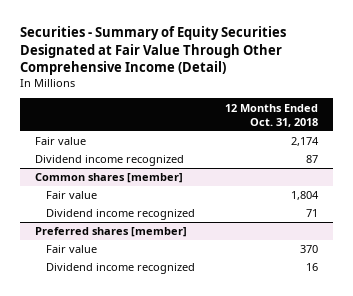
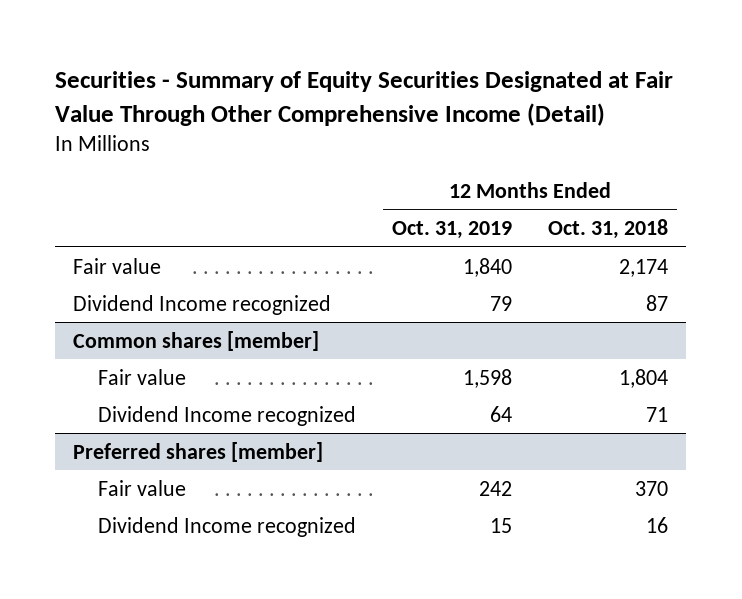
- | 12 Months Ended Oct. 31, 2018
+ | 12 Months Ended Oct. 31, 2019 | 12 Months Ended Oct. 31, 2018
- Dividend income recognized | 87
+ Dividend Income recognized | 79 | 87
@ Common shares [member]
- Dividend income recognized | 71
+ Dividend Income recognized | 64 | 71
@ Preferred shares [member]
- Dividend income recognized | 16
+ Dividend Income recognized | 15 | 16

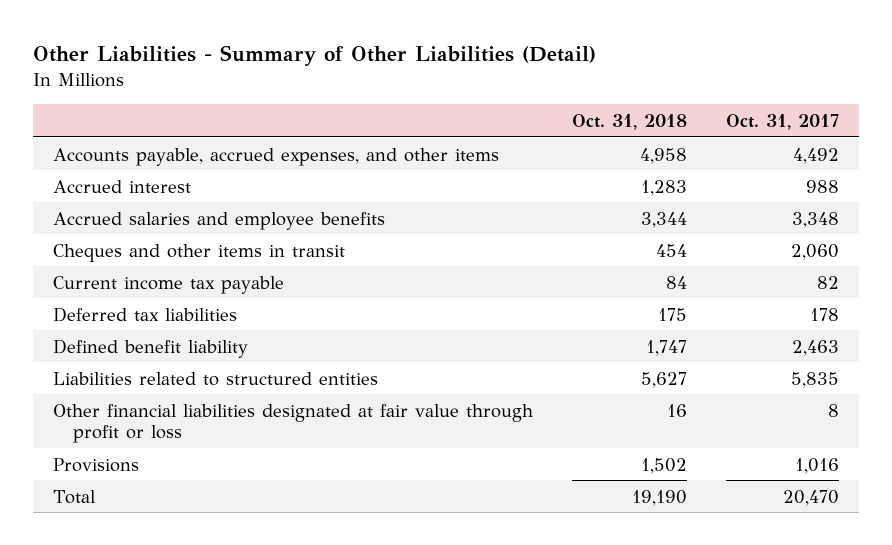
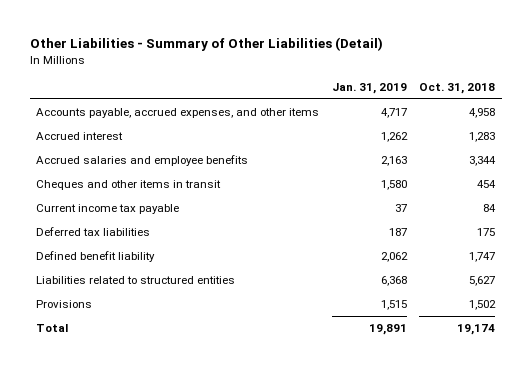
- | Oct. 31, 2018 | Oct. 31, 2017
+ | Jan. 31, 2019 | Oct. 31, 2018
- Other financial liabilities designated at fair value through profit or loss | 16 | 8
- Total | 19,190 | 20,470
+ Total | 19,891 | 19,174

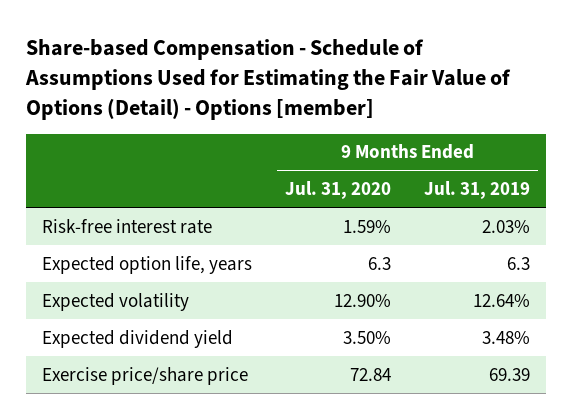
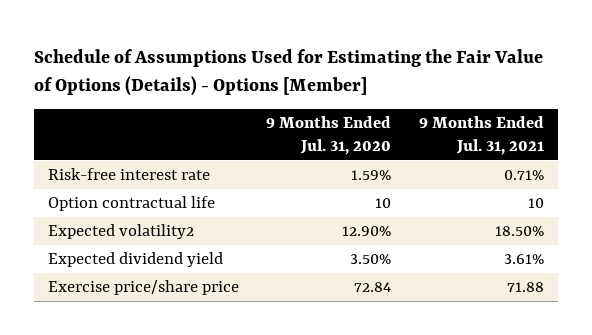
- Share-based Compensation - Schedule of Assumptions Used for Estimating the Fair Value of Options (Detail) - Options [member]
+ Schedule of Assumptions Used for Estimating the Fair Value of Options (Details) - Options [Member]
- | 9 Months Ended Jul. 31, 2020 | 9 Months Ended Jul. 31, 2019
+ | 9 Months Ended Jul. 31, 2020 | 9 Months Ended Jul. 31, 2021
- Expected option life, years | 6.3 | 6.3
- Expected volatility | 12.90% | 12.64%
+ Option contractual life | 10 | 10
+ Expected volatility2 | 12.90% | 18.50%

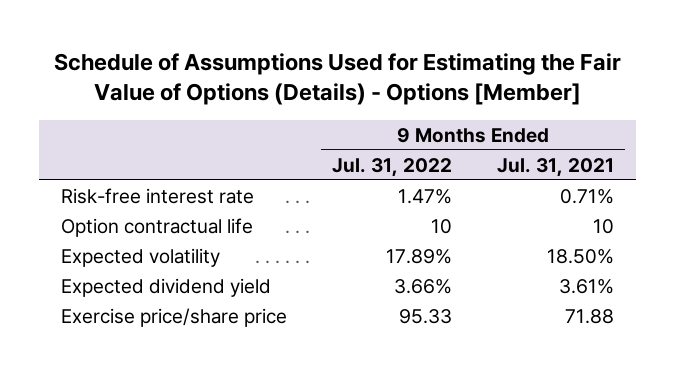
- | 9 Months Ended Jul. 31, 2020 | 9 Months Ended Jul. 31, 2021
+ | 9 Months Ended Jul. 31, 2022 | 9 Months Ended Jul. 31, 2021
- Expected volatility2 | 12.90% | 18.50%
+ Expected volatility | 17.89% | 18.50%

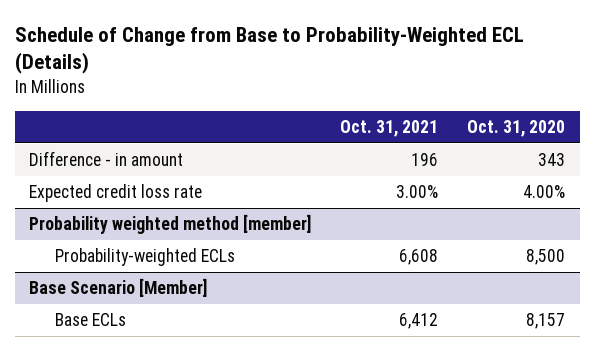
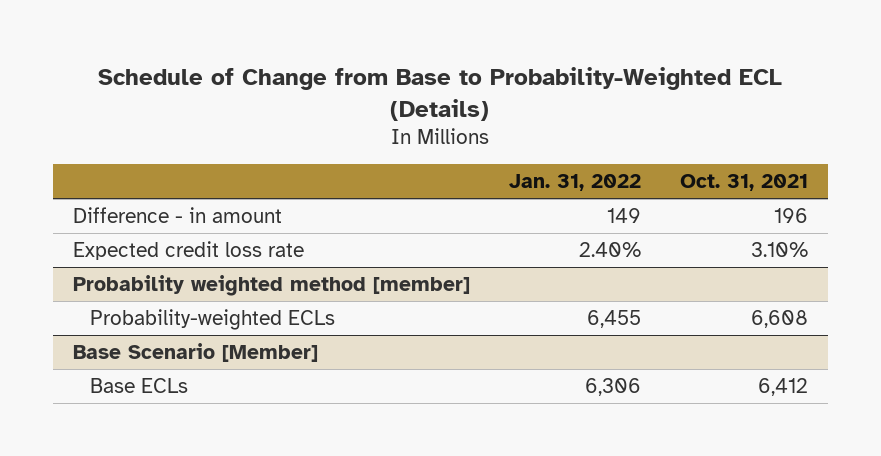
- | Oct. 31, 2021 | Oct. 31, 2020
+ | Jan. 31, 2022 | Oct. 31, 2021
- Expected credit loss rate | 3.00% | 4.00%
+ Expected credit loss rate | 2.40% | 3.10%

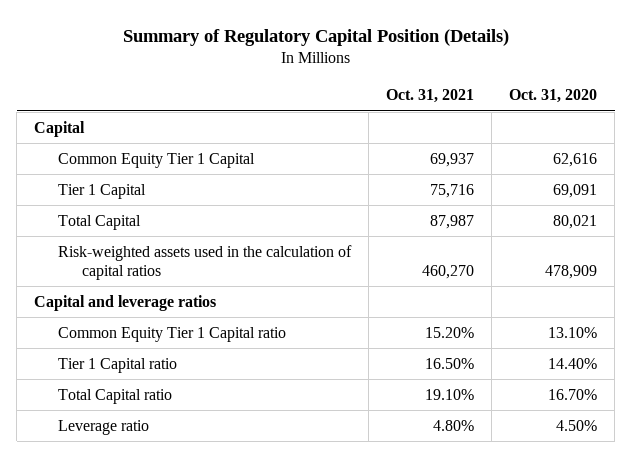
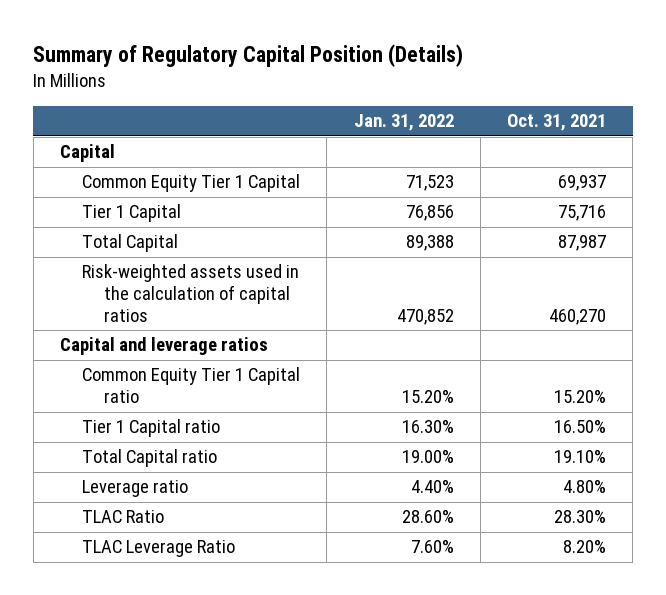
- | Oct. 31, 2021 | Oct. 31, 2020
+ | Jan. 31, 2022 | Oct. 31, 2021
+ TLAC Ratio | 28.60% | 28.30%
+ TLAC Leverage Ratio | 7.60% | 8.20%

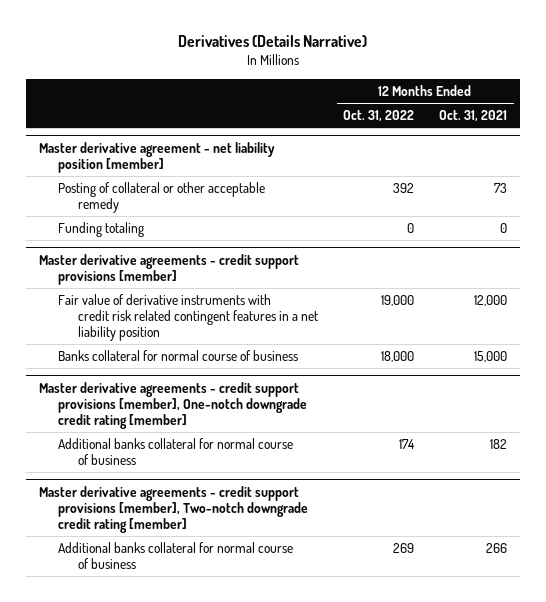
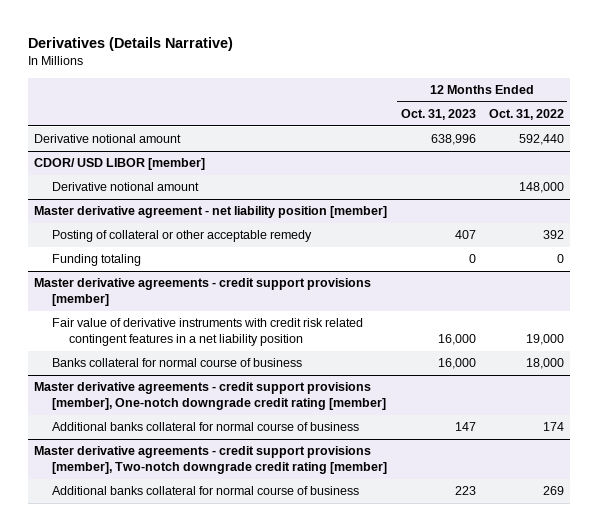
- | 12 Months Ended Oct. 31, 2022 | 12 Months Ended Oct. 31, 2021
+ | 12 Months Ended Oct. 31, 2023 | 12 Months Ended Oct. 31, 2022
+ Derivative notional amount | 638,996 | 592,440
+ CDOR/ USD LIBOR [member]
+ Derivative notional amount | | 148,000

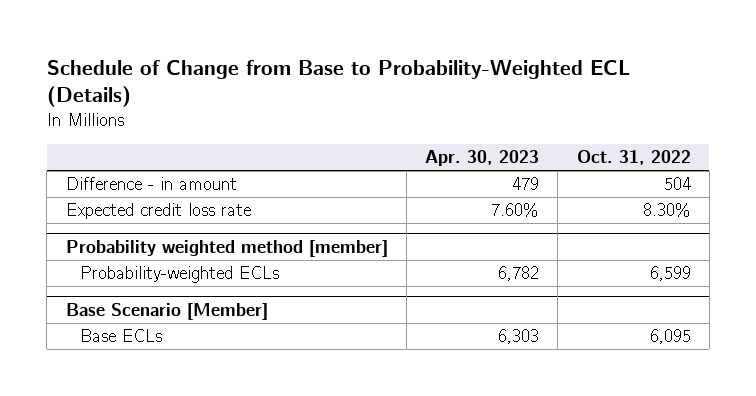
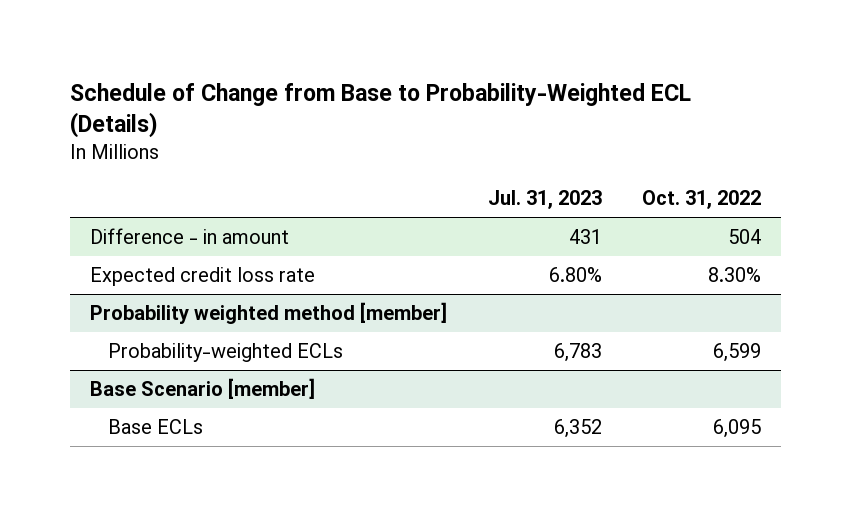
- | Apr. 30, 2023 | Oct. 31, 2022
+ | Jul. 31, 2023 | Oct. 31, 2022
- Base Scenario [Member]
+ Base Scenario [member]

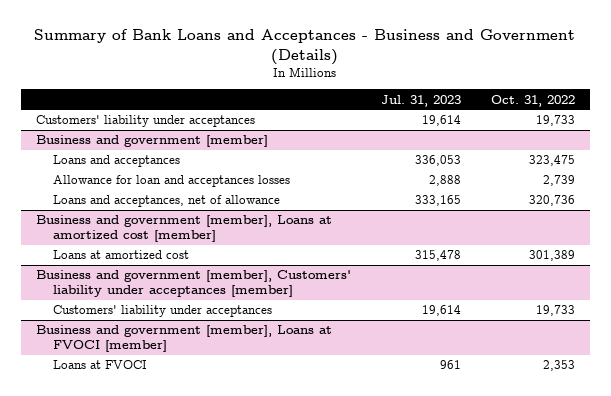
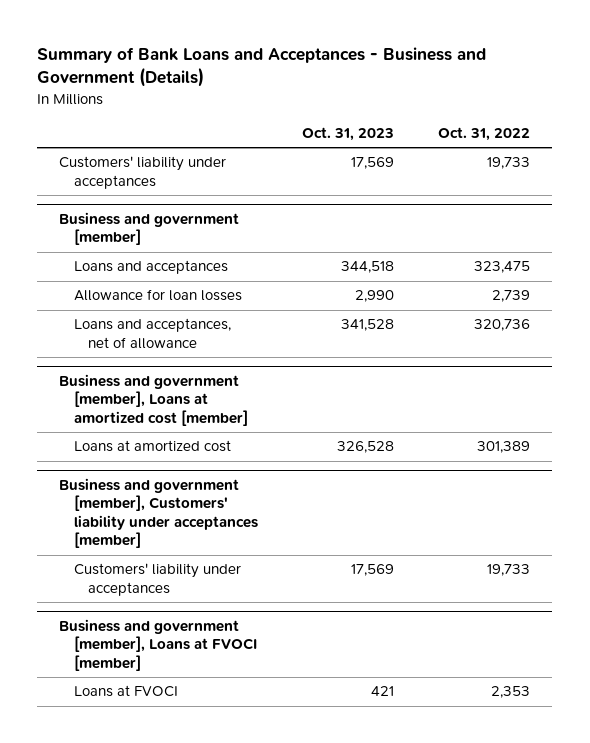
- | Jul. 31, 2023 | Oct. 31, 2022
+ | Oct. 31, 2023 | Oct. 31, 2022
@ Business and government [member]
- Allowance for loan and acceptances losses | 2,888 | 2,739
+ Allowance for loan losses | 2,990 | 2,739

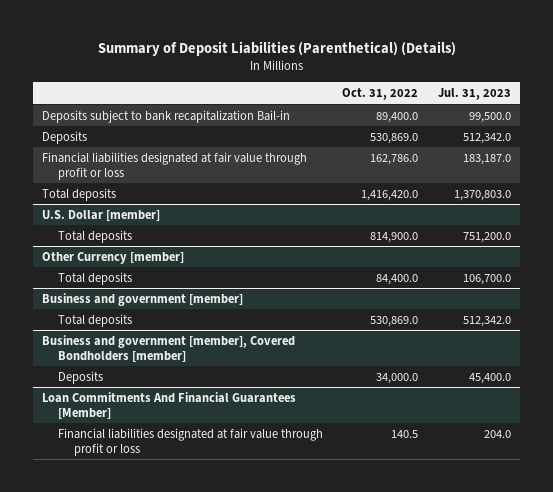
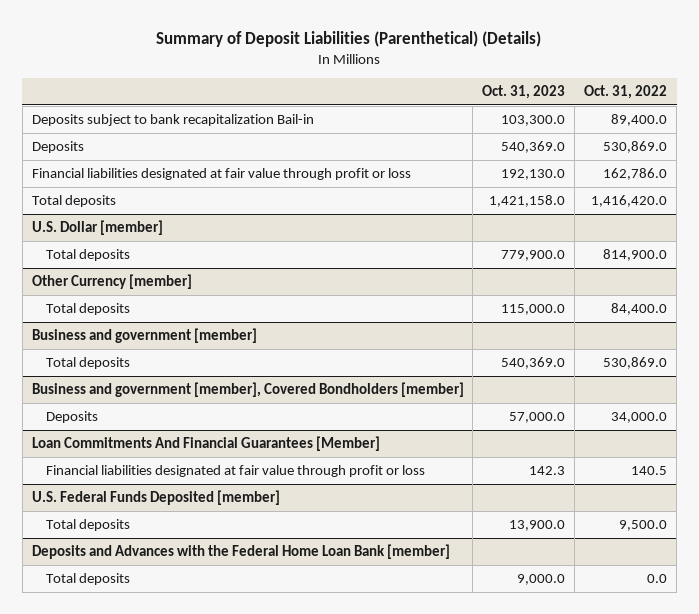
- | Oct. 31, 2022 | Jul. 31, 2023
+ | Oct. 31, 2023 | Oct. 31, 2022
+ U.S. Federal Funds Deposited [member]
+ Total deposits | 13,900.0 | 9,500.0
+ Deposits and Advances with the Federal Home Loan Bank [member]
+ Total deposits | 9,000.0 | 0.0

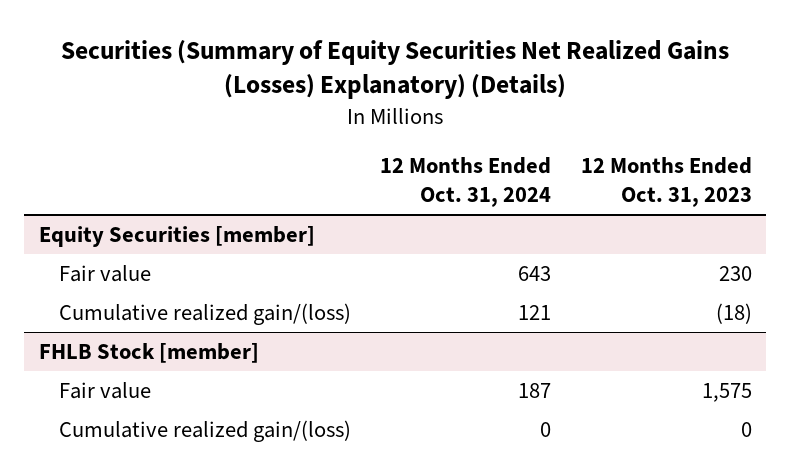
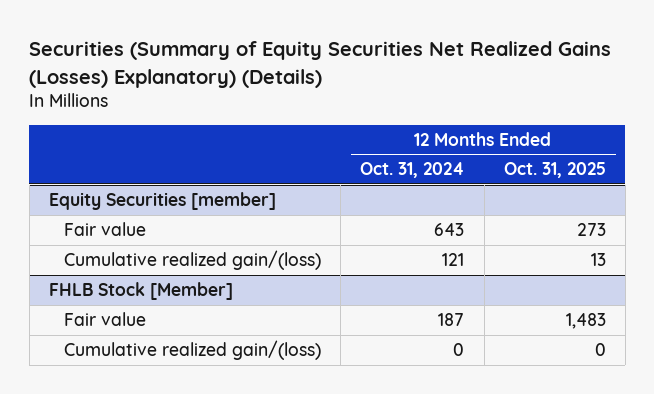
- | 12 Months Ended Oct. 31, 2024 | 12 Months Ended Oct. 31, 2023
+ | 12 Months Ended Oct. 31, 2024 | 12 Months Ended Oct. 31, 2025
- FHLB Stock [member]
+ FHLB Stock [Member]

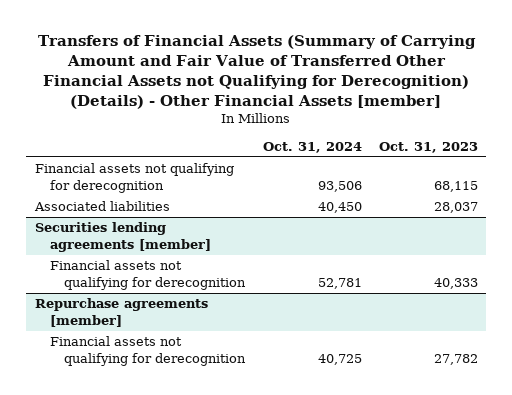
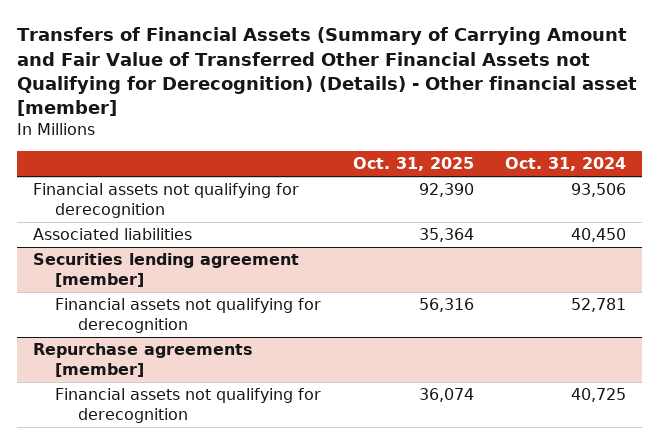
- Transfers of Financial Assets (Summary of Carrying Amount and Fair Value of Transferred Other Financial Assets not Qualifying for Derecognition) (Details) - Other Financial Assets [member]
+ Transfers of Financial Assets (Summary of Carrying Amount and Fair Value of Transferred Other Financial Assets not Qualifying for Derecognition) (Details) - Other financial asset [member]
- | Oct. 31, 2024 | Oct. 31, 2023
+ | Oct. 31, 2025 | Oct. 31, 2024
- Securities lending agreements [member]
+ Securities lending agreement [member]

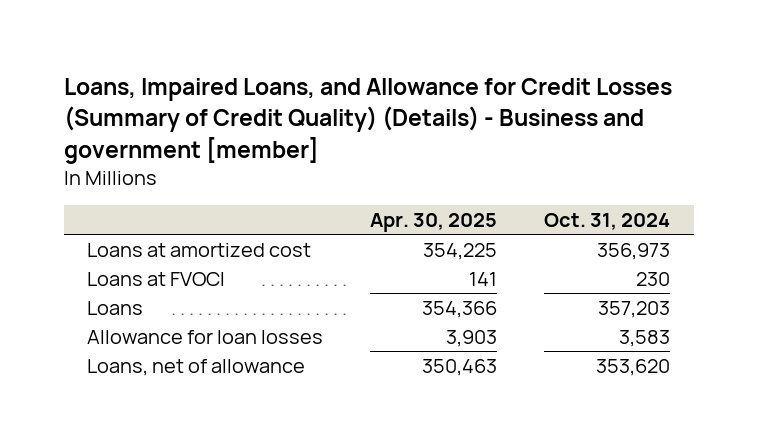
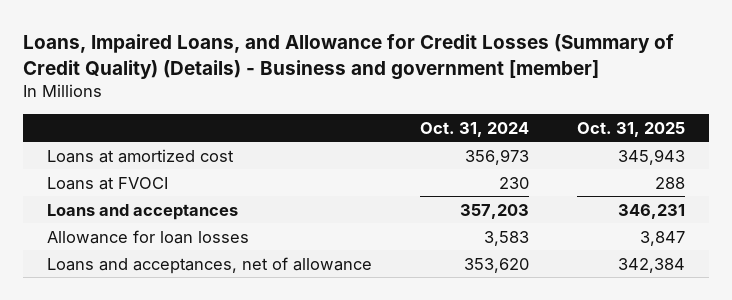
- | Apr. 30, 2025 | Oct. 31, 2024
+ | Oct. 31, 2024 | Oct. 31, 2025
- Loans | 354,366 | 357,203
+ Loans and acceptances | 357,203 | 346,231
- Loans, net of allowance | 350,463 | 353,620
+ Loans and acceptances, net of allowance | 353,620 | 342,384

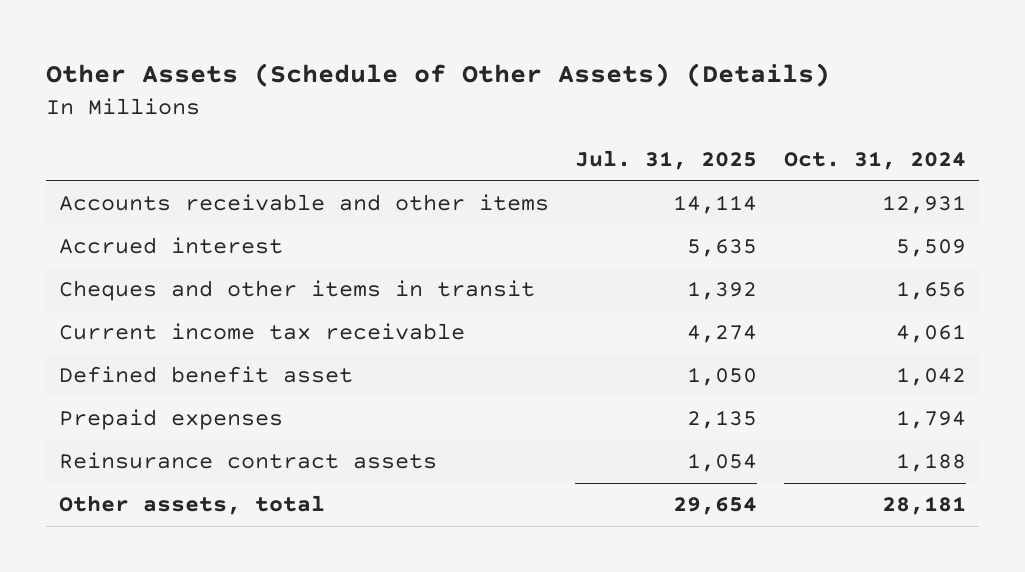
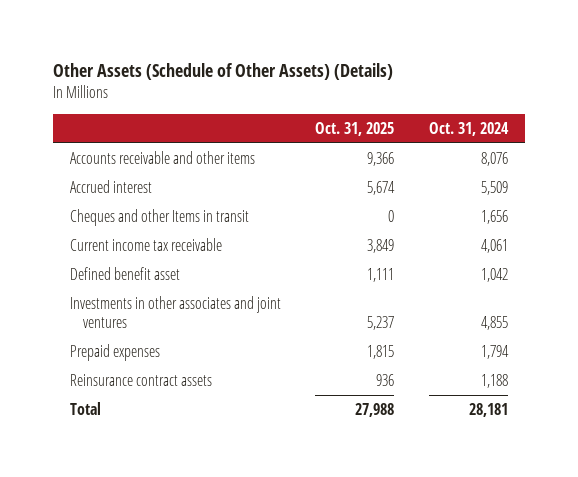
- | Jul. 31, 2025 | Oct. 31, 2024
+ | Oct. 31, 2025 | Oct. 31, 2024
- Accounts receivable and other items | 14,114 | 12,931
+ Accounts receivable and other items | 9,366 | 8,076
- Cheques and other items in transit | 1,392 | 1,656
+ Cheques and other Items in transit | 0 | 1,656
+ Investments in other associates and joint ventures | 5,237 | 4,855
- Other assets, total | 29,654 | 28,181
+ Total | 27,988 | 28,181

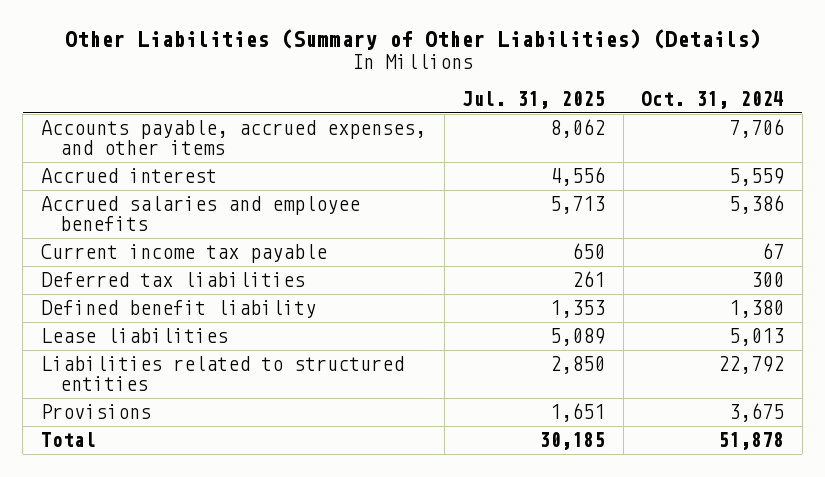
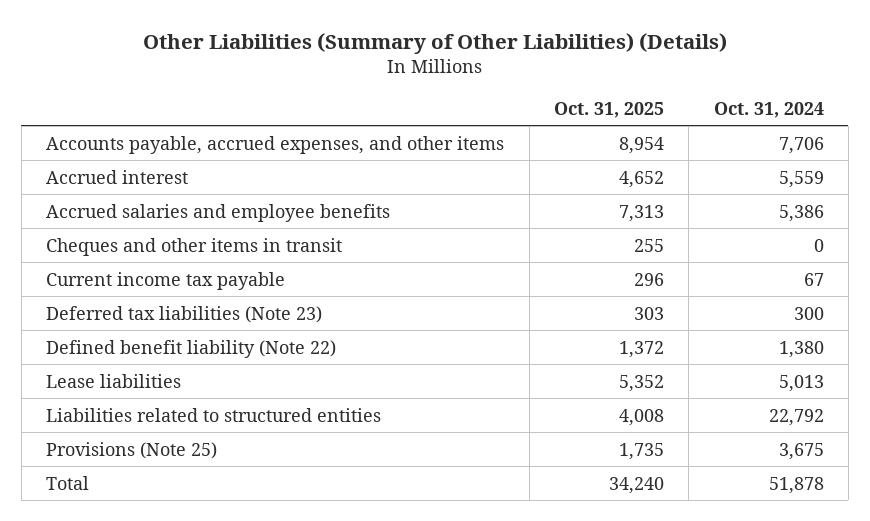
- | Jul. 31, 2025 | Oct. 31, 2024
+ | Oct. 31, 2025 | Oct. 31, 2024
+ Cheques and other items in transit | 255 | 0
- Deferred tax liabilities | 261 | 300
- Defined benefit liability | 1,353 | 1,380
+ Deferred tax liabilities (Note 23) | 303 | 300
+ Defined benefit liability (Note 22) | 1,372 | 1,380
- Provisions | 1,651 | 3,675
+ Provisions (Note 25) | 1,735 | 3,675

